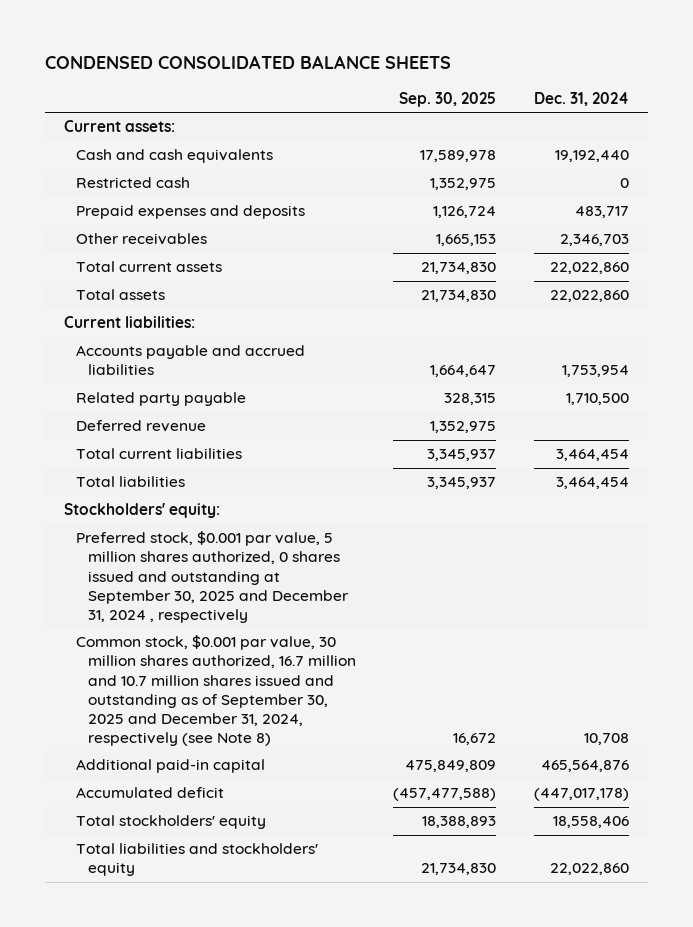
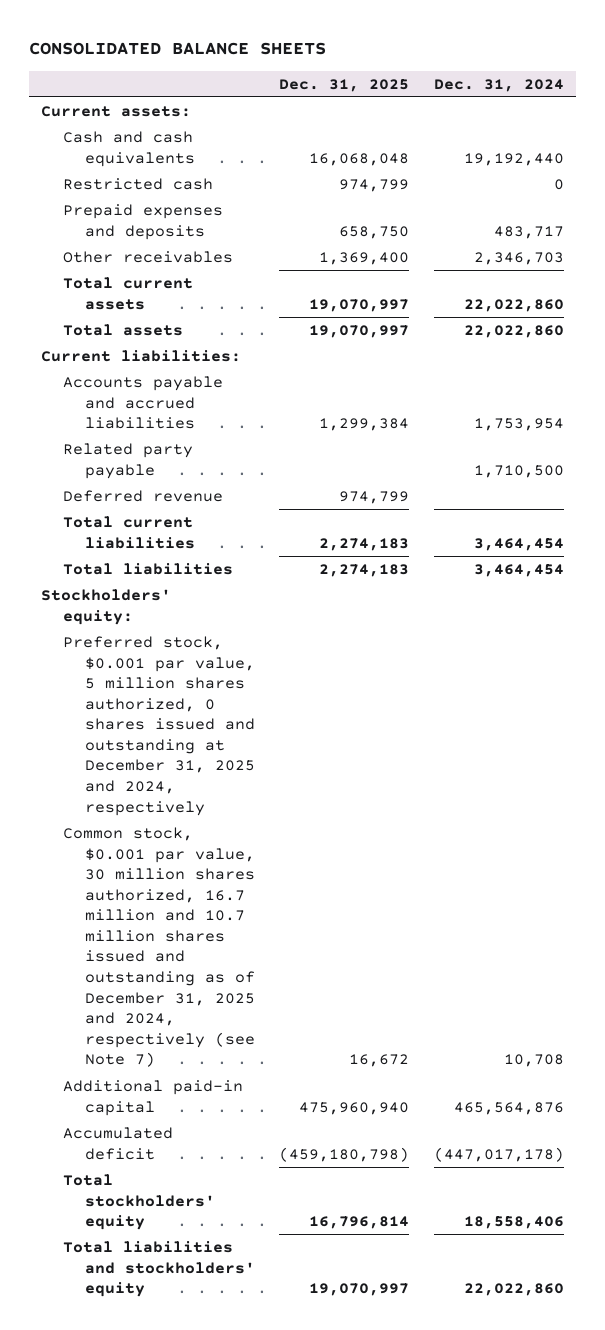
- CONDENSED CONSOLIDATED BALANCE SHEETS
+ CONSOLIDATED BALANCE SHEETS
- | Sep. 30, 2025 | Dec. 31, 2024
+ | Dec. 31, 2025 | Dec. 31, 2024
- Preferred stock, $0.001 par value, 5 million shares authorized, 0 shares issued and outstanding at September 30, 2025 and December 31, 2024 , respectively
- Common stock, $0.001 par value, 30 million shares authorized, 16.7 million and 10.7 million shares issued and outstanding as of September 30, 2025 and December 31, 2024, respectively (see Note 8) | 16,672 | 10,708
+ Preferred stock, $0.001 par value, 5 million shares authorized, 0 shares issued and outstanding at December 31, 2025 and 2024, respectively
+ Common stock, $0.001 par value, 30 million shares authorized, 16.7 million and 10.7 million shares issued and outstanding as of December 31, 2025 and 2024, respectively (see Note 7) | 16,672 | 10,708

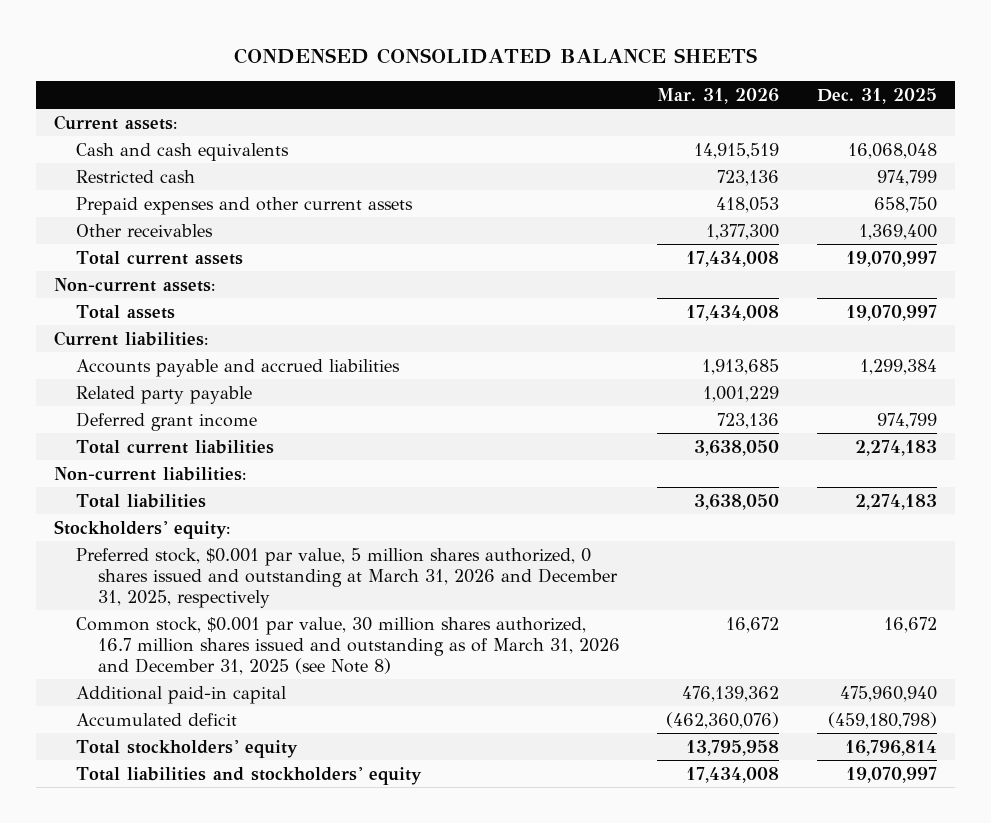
- CONSOLIDATED BALANCE SHEETS
+ CONDENSED CONSOLIDATED BALANCE SHEETS
- | Dec. 31, 2025 | Dec. 31, 2024
+ | Mar. 31, 2026 | Dec. 31, 2025
- Prepaid expenses and deposits | 658,750 | 483,717
+ Prepaid expenses and other current assets | 418,053 | 658,750
+ Non-current assets:
- Deferred revenue | 974,799 |
+ Deferred grant income | 723,136 | 974,799
+ Non-current liabilities:
- Preferred stock, $0.001 par value, 5 million shares authorized, 0 shares issued and outstanding at December 31, 2025 and 2024, respectively
- Common stock, $0.001 par value, 30 million shares authorized, 16.7 million and 10.7 million shares issued and outstanding as of December 31, 2025 and 2024, respectively (see Note 7) | 16,672 | 10,708
+ Preferred stock, $0.001 par value, 5 million shares authorized, 0 shares issued and outstanding at March 31, 2026 and December 31, 2025, respectively
+ Common stock, $0.001 par value, 30 million shares authorized, 16.7 million shares issued and outstanding as of March 31, 2026 and December 31, 2025 (see Note 8) | 16,672 | 16,672

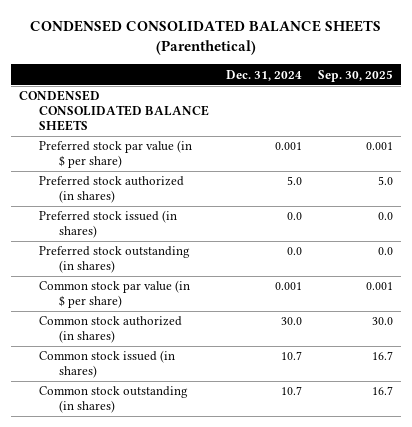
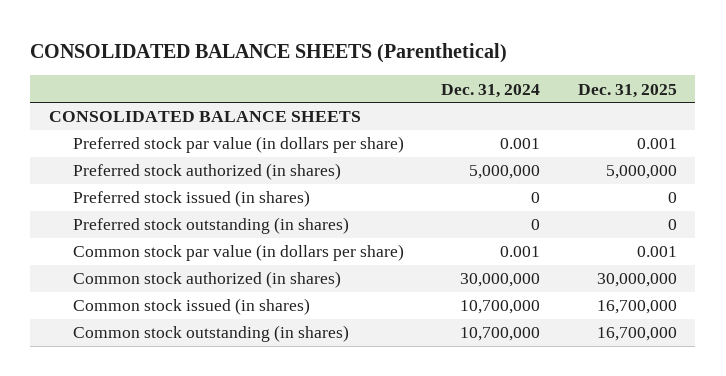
- CONDENSED CONSOLIDATED BALANCE SHEETS (Parenthetical)
+ CONSOLIDATED BALANCE SHEETS (Parenthetical)
- | Dec. 31, 2024 | Sep. 30, 2025
+ | Dec. 31, 2024 | Dec. 31, 2025
- CONDENSED CONSOLIDATED BALANCE SHEETS
- Preferred stock par value (in $ per share) | 0.001 | 0.001
- Preferred stock authorized (in shares) | 5.0 | 5.0
- Preferred stock issued (in shares) | 0.0 | 0.0
- Preferred stock outstanding (in shares) | 0.0 | 0.0
- Common stock par value (in $ per share) | 0.001 | 0.001
- Common stock authorized (in shares) | 30.0 | 30.0
- Common stock issued (in shares) | 10.7 | 16.7
- Common stock outstanding (in shares) | 10.7 | 16.7
+ CONSOLIDATED BALANCE SHEETS
+ Preferred stock par value (in dollars per share) | 0.001 | 0.001
+ Preferred stock authorized (in shares) | 5,000,000 | 5,000,000
+ Preferred stock issued (in shares) | 0 | 0
+ Preferred stock outstanding (in shares) | 0 | 0
+ Common stock par value (in dollars per share) | 0.001 | 0.001
+ Common stock authorized (in shares) | 30,000,000 | 30,000,000
+ Common stock issued (in shares) | 10,700,000 | 16,700,000
+ Common stock outstanding (in shares) | 10,700,000 | 16,700,000

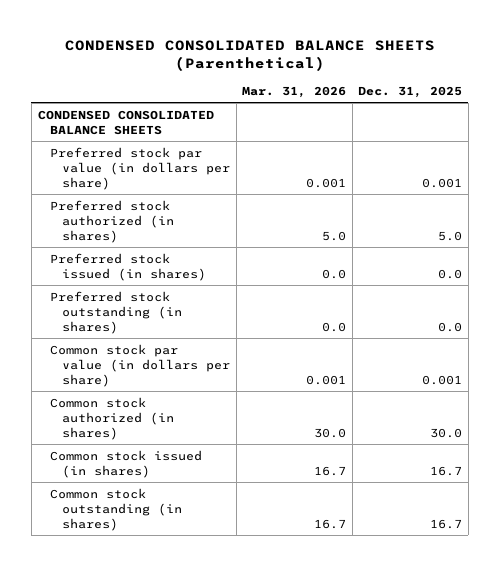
- CONSOLIDATED BALANCE SHEETS (Parenthetical)
+ CONDENSED CONSOLIDATED BALANCE SHEETS (Parenthetical)
- | Dec. 31, 2024 | Dec. 31, 2025
+ | Mar. 31, 2026 | Dec. 31, 2025
- CONSOLIDATED BALANCE SHEETS
+ CONDENSED CONSOLIDATED BALANCE SHEETS
- Preferred stock authorized (in shares) | 5,000,000 | 5,000,000
- Preferred stock issued (in shares) | 0 | 0
- Preferred stock outstanding (in shares) | 0 | 0
+ Preferred stock authorized (in shares) | 5.0 | 5.0
+ Preferred stock issued (in shares) | 0.0 | 0.0
+ Preferred stock outstanding (in shares) | 0.0 | 0.0
- Common stock authorized (in shares) | 30,000,000 | 30,000,000
- Common stock issued (in shares) | 10,700,000 | 16,700,000
- Common stock outstanding (in shares) | 10,700,000 | 16,700,000
+ Common stock authorized (in shares) | 30.0 | 30.0
+ Common stock issued (in shares) | 16.7 | 16.7
+ Common stock outstanding (in shares) | 16.7 | 16.7

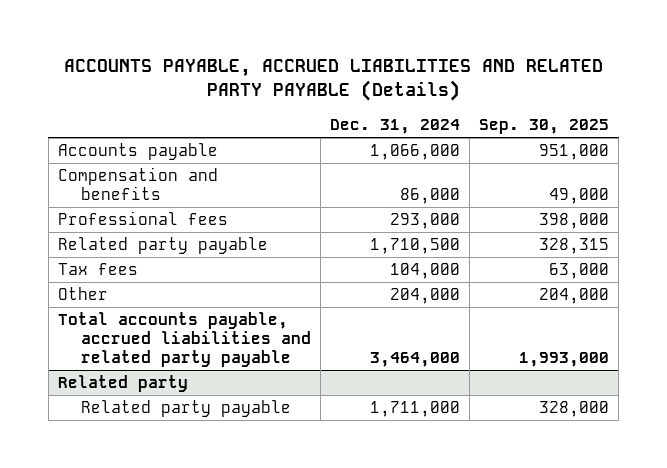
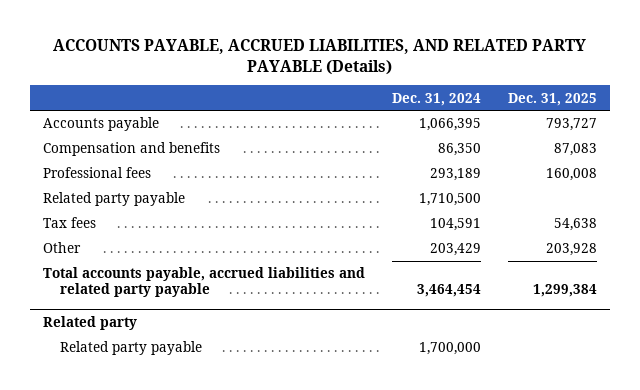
- ACCOUNTS PAYABLE, ACCRUED LIABILITIES AND RELATED PARTY PAYABLE (Details)
+ ACCOUNTS PAYABLE, ACCRUED LIABILITIES, AND RELATED PARTY PAYABLE (Details)
- | Dec. 31, 2024 | Sep. 30, 2025
+ | Dec. 31, 2024 | Dec. 31, 2025
- Accounts payable | 1,066,000 | 951,000
- Compensation and benefits | 86,000 | 49,000
- Professional fees | 293,000 | 398,000
+ Accounts payable | 1,066,395 | 793,727
+ Compensation and benefits | 86,350 | 87,083
+ Professional fees | 293,189 | 160,008
- Tax fees | 104,000 | 63,000
- Other | 204,000 | 204,000
- Total accounts payable, accrued liabilities and related party payable | 3,464,000 | 1,993,000
+ Tax fees | 104,591 | 54,638
+ Other | 203,429 | 203,928
+ Total accounts payable, accrued liabilities and related party payable | 3,464,454 | 1,299,384
@ Related party
- Related party payable | 1,711,000 | 328,000
+ Related party payable | 1,700,000 |

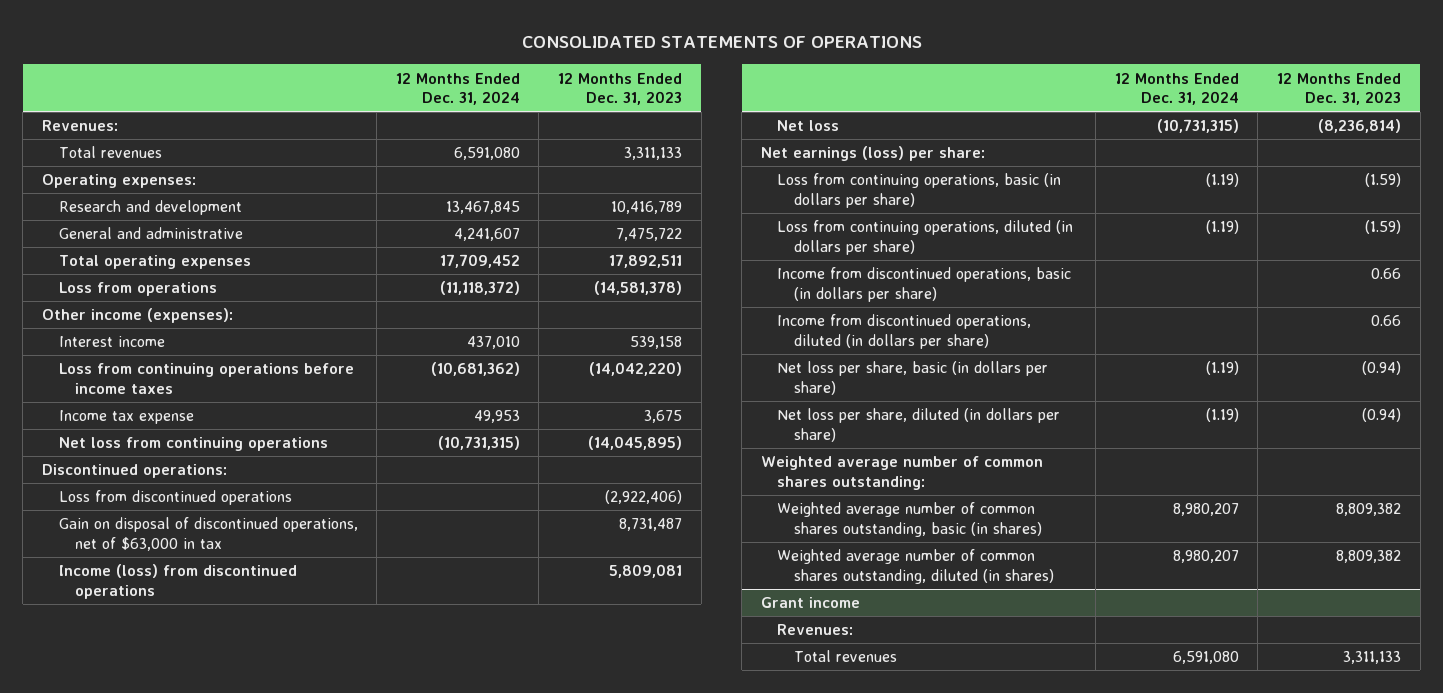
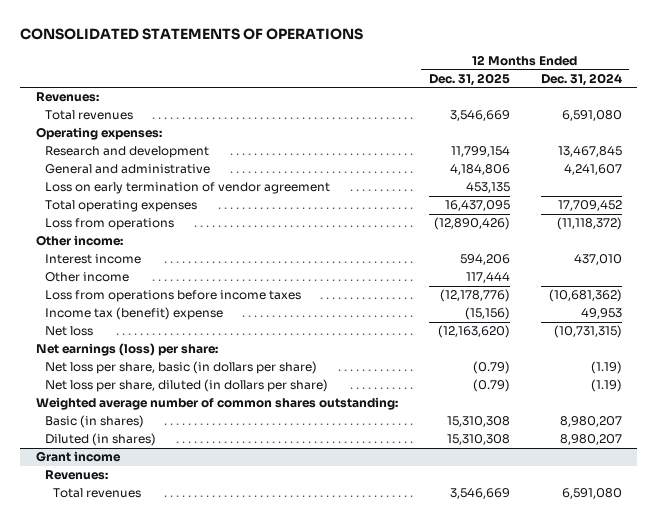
- | 12 Months Ended Dec. 31, 2024 | 12 Months Ended Dec. 31, 2023
+ | 12 Months Ended Dec. 31, 2025 | 12 Months Ended Dec. 31, 2024
+ Loss on early termination of vendor agreement | 453,135 |
- Other income (expenses):
+ Other income:
- Loss from continuing operations before income taxes | (10,681,362) | (14,042,220)
- Income tax expense | 49,953 | 3,675
- Net loss from continuing operations | (10,731,315) | (14,045,895)
- Discontinued operations:
- Loss from discontinued operations | | (2,922,406)
- Gain on disposal of discontinued operations, net of $63,000 in tax | | 8,731,487
- Income (loss) from discontinued operations | | 5,809,081
+ Other income | 117,444 |
+ Loss from operations before income taxes | (12,178,776) | (10,681,362)
+ Income tax (benefit) expense | (15,156) | 49,953
- Loss from continuing operations, basic (in dollars per share) | (1.19) | (1.59)
- Loss from continuing operations, diluted (in dollars per share) | (1.19) | (1.59)
- Income from discontinued operations, basic (in dollars per share) | | 0.66
- Income from discontinued operations, diluted (in dollars per share) | | 0.66
- Weighted average number of common shares outstanding, basic (in shares) | 8,980,207 | 8,809,382
- Weighted average number of common shares outstanding, diluted (in shares) | 8,980,207 | 8,809,382
+ Basic (in shares) | 15,310,308 | 8,980,207
+ Diluted (in shares) | 15,310,308 | 8,980,207

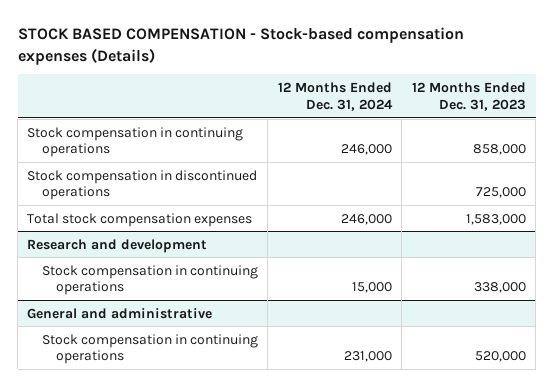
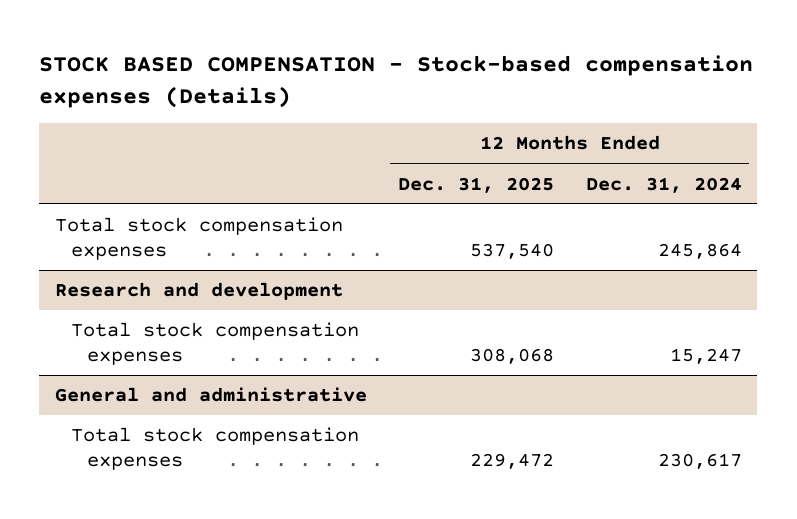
- | 12 Months Ended Dec. 31, 2024 | 12 Months Ended Dec. 31, 2023
+ | 12 Months Ended Dec. 31, 2025 | 12 Months Ended Dec. 31, 2024
- Stock compensation in continuing operations | 246,000 | 858,000
- Stock compensation in discontinued operations | | 725,000
- Total stock compensation expenses | 246,000 | 1,583,000
+ Total stock compensation expenses | 537,540 | 245,864
@ Research and development
- Stock compensation in continuing operations | 15,000 | 338,000
+ Total stock compensation expenses | 308,068 | 15,247
@ General and administrative
- Stock compensation in continuing operations | 231,000 | 520,000
+ Total stock compensation expenses | 229,472 | 230,617

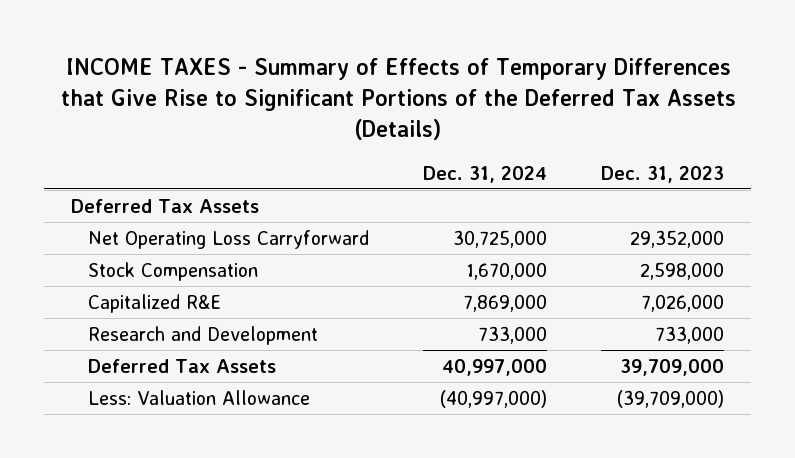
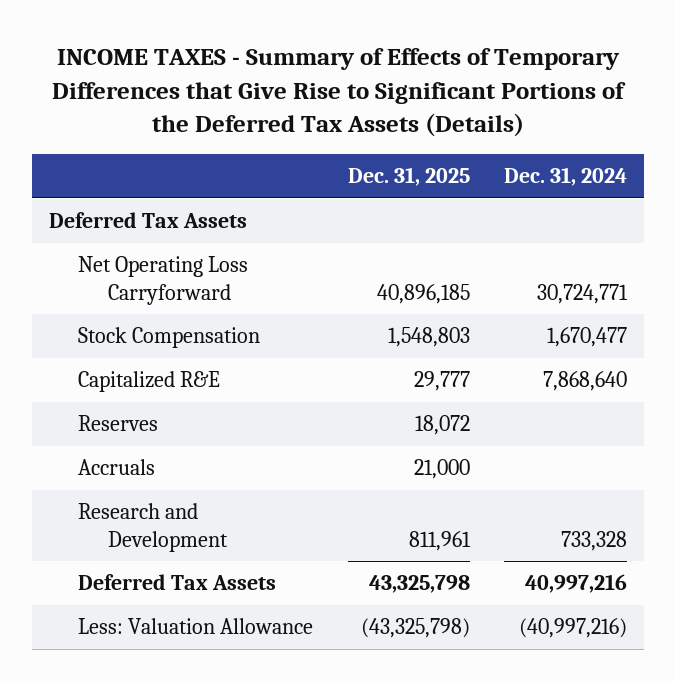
- | Dec. 31, 2024 | Dec. 31, 2023
+ | Dec. 31, 2025 | Dec. 31, 2024
- Net Operating Loss Carryforward | 30,725,000 | 29,352,000
- Stock Compensation | 1,670,000 | 2,598,000
- Capitalized R&E | 7,869,000 | 7,026,000
- Research and Development | 733,000 | 733,000
- Deferred Tax Assets | 40,997,000 | 39,709,000
- Less: Valuation Allowance | (40,997,000) | (39,709,000)
+ Net Operating Loss Carryforward | 40,896,185 | 30,724,771
+ Stock Compensation | 1,548,803 | 1,670,477
+ Capitalized R&E | 29,777 | 7,868,640
+ Reserves | 18,072 |
+ Accruals | 21,000 |
+ Research and Development | 811,961 | 733,328
+ Deferred Tax Assets | 43,325,798 | 40,997,216
+ Less: Valuation Allowance | (43,325,798) | (40,997,216)

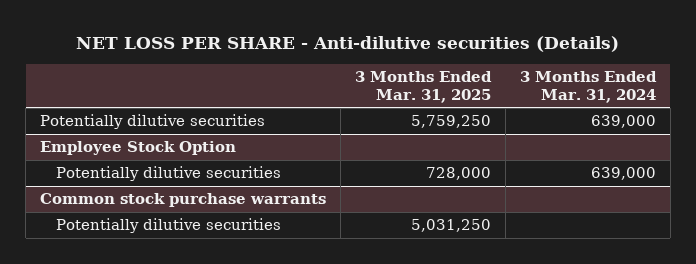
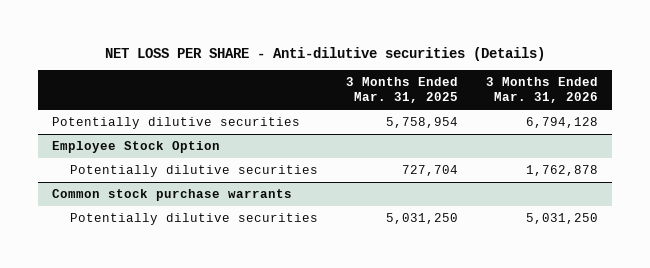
- | 3 Months Ended Mar. 31, 2025 | 3 Months Ended Mar. 31, 2024
+ | 3 Months Ended Mar. 31, 2025 | 3 Months Ended Mar. 31, 2026
- Potentially dilutive securities | 5,759,250 | 639,000
+ Potentially dilutive securities | 5,758,954 | 6,794,128
@ Employee Stock Option
- Potentially dilutive securities | 728,000 | 639,000
+ Potentially dilutive securities | 727,704 | 1,762,878

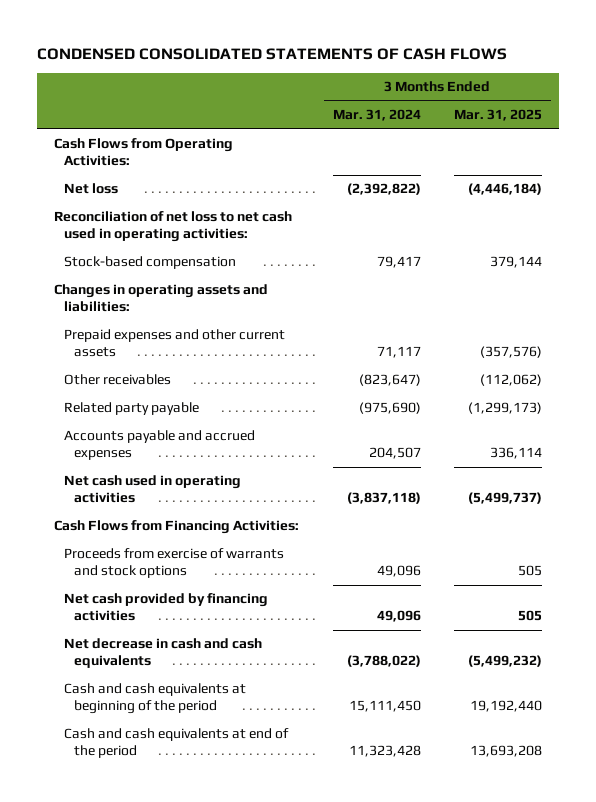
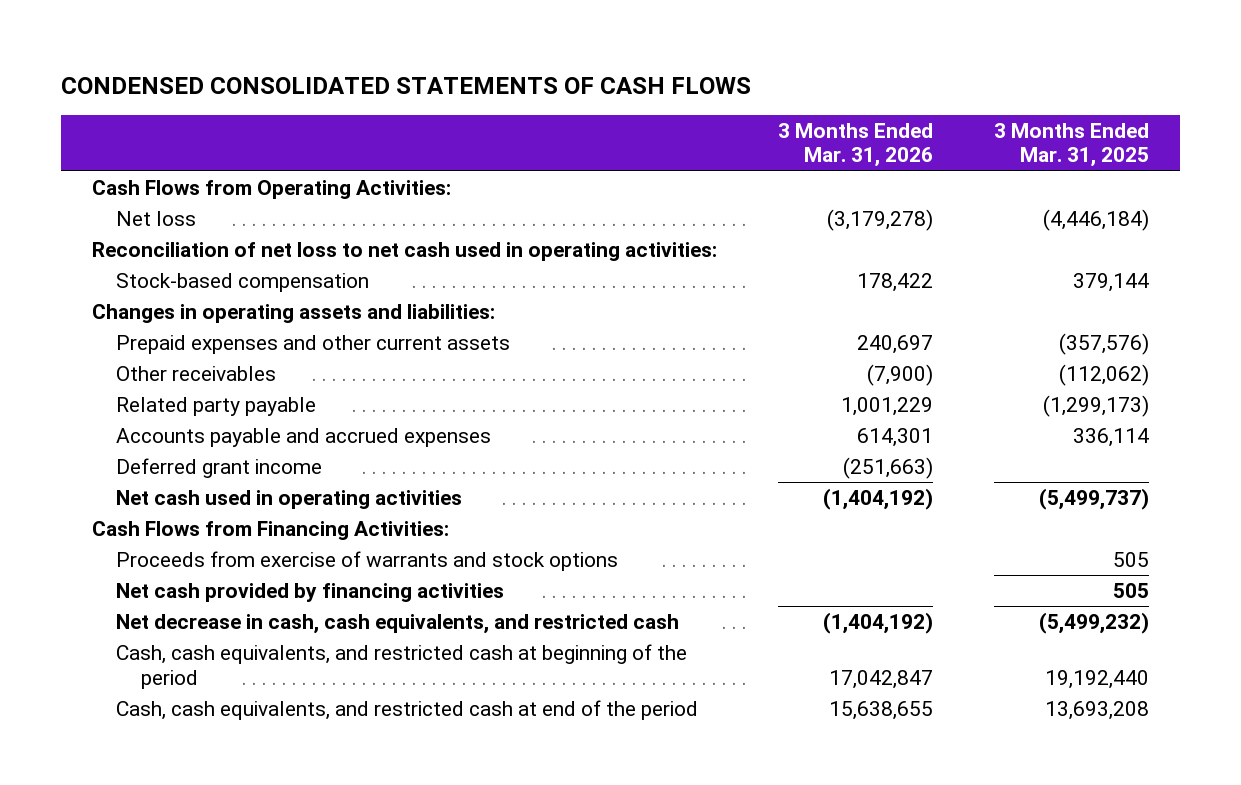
- | 3 Months Ended Mar. 31, 2024 | 3 Months Ended Mar. 31, 2025
+ | 3 Months Ended Mar. 31, 2026 | 3 Months Ended Mar. 31, 2025
+ Deferred grant income | (251,663) |
- Net decrease in cash and cash equivalents | (3,788,022) | (5,499,232)
- Cash and cash equivalents at beginning of the period | 15,111,450 | 19,192,440
- Cash and cash equivalents at end of the period | 11,323,428 | 13,693,208
+ Net decrease in cash, cash equivalents, and restricted cash | (1,404,192) | (5,499,232)
+ Cash, cash equivalents, and restricted cash at beginning of the period | 17,042,847 | 19,192,440
+ Cash, cash equivalents, and restricted cash at end of the period | 15,638,655 | 13,693,208

